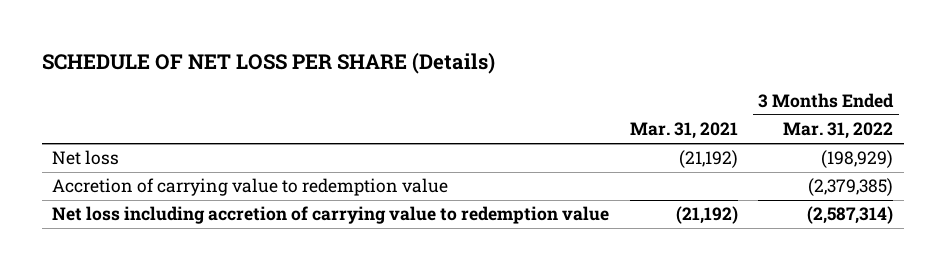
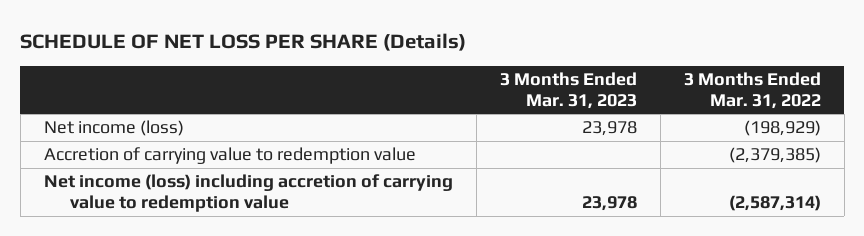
- | Mar. 31, 2021 | 3 Months Ended Mar. 31, 2022
+ | 3 Months Ended Mar. 31, 2023 | 3 Months Ended Mar. 31, 2022
- Net loss | (21,192) | (198,929)
+ Net income (loss) | 23,978 | (198,929)
- Net loss including accretion of carrying value to redemption value | (21,192) | (2,587,314)
+ Net income (loss) including accretion of carrying value to redemption value | 23,978 | (2,587,314)

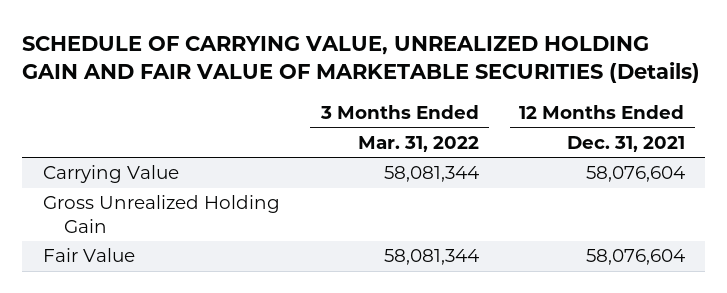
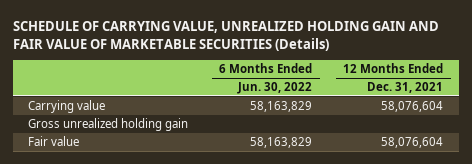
- | 3 Months Ended Mar. 31, 2022 | 12 Months Ended Dec. 31, 2021
+ | 6 Months Ended Jun. 30, 2022 | 12 Months Ended Dec. 31, 2021
- Carrying Value | 58,081,344 | 58,076,604
- Gross Unrealized Holding Gain
- Fair Value | 58,081,344 | 58,076,604
+ Carrying value | 58,163,829 | 58,076,604
+ Gross unrealized holding gain
+ Fair value | 58,163,829 | 58,076,604

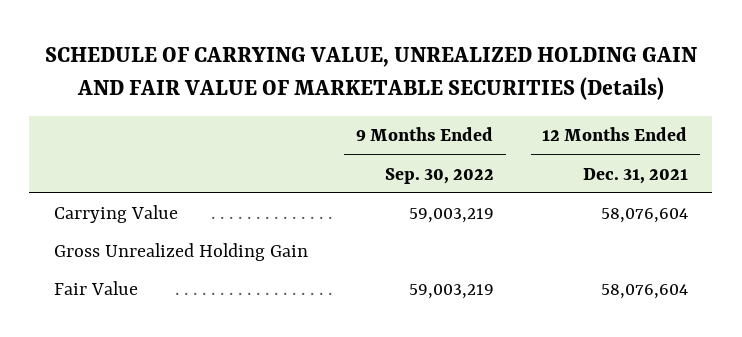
- | 6 Months Ended Jun. 30, 2022 | 12 Months Ended Dec. 31, 2021
+ | 9 Months Ended Sep. 30, 2022 | 12 Months Ended Dec. 31, 2021
- Carrying value | 58,163,829 | 58,076,604
- Gross unrealized holding gain
- Fair value | 58,163,829 | 58,076,604
+ Carrying Value | 59,003,219 | 58,076,604
+ Gross Unrealized Holding Gain
+ Fair Value | 59,003,219 | 58,076,604

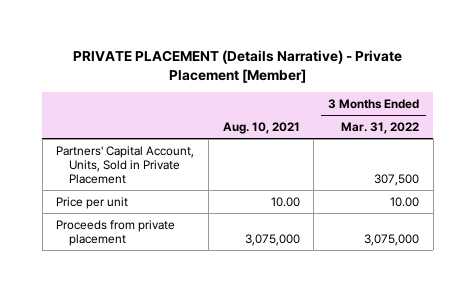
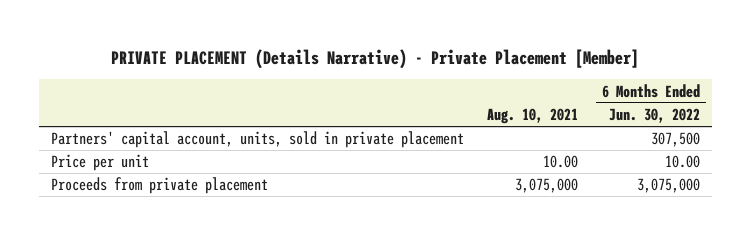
- | Aug. 10, 2021 | 3 Months Ended Mar. 31, 2022
+ | Aug. 10, 2021 | 6 Months Ended Jun. 30, 2022
- Partners' Capital Account, Units, Sold in Private Placement | | 307,500
+ Partners' capital account, units, sold in private placement | | 307,500

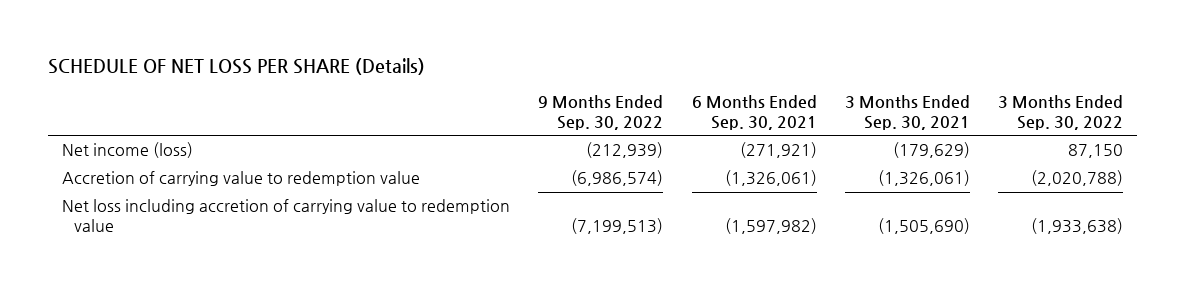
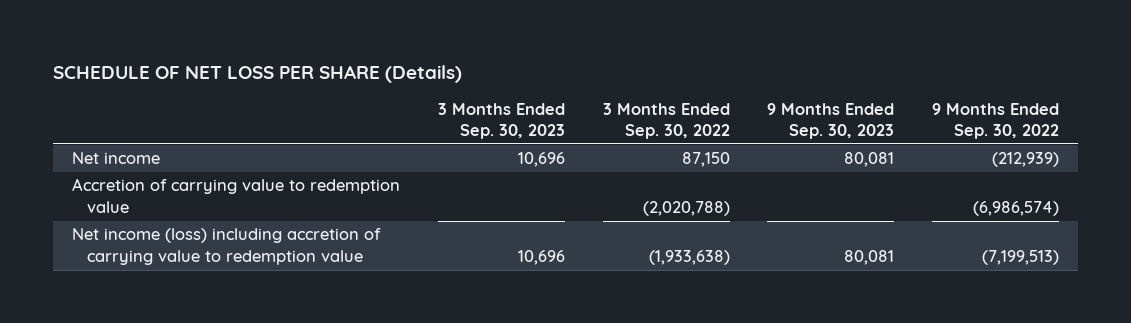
- | 9 Months Ended Sep. 30, 2022 | 6 Months Ended Sep. 30, 2021 | 3 Months Ended Sep. 30, 2021 | 3 Months Ended Sep. 30, 2022
+ | 3 Months Ended Sep. 30, 2023 | 3 Months Ended Sep. 30, 2022 | 9 Months Ended Sep. 30, 2023 | 9 Months Ended Sep. 30, 2022
- Net income (loss) | (212,939) | (271,921) | (179,629) | 87,150
+ Net income | 10,696 | 87,150 | 80,081 | (212,939)
- Net loss including accretion of carrying value to redemption value | (7,199,513) | (1,597,982) | (1,505,690) | (1,933,638)
+ Net income (loss) including accretion of carrying value to redemption value | 10,696 | (1,933,638) | 80,081 | (7,199,513)

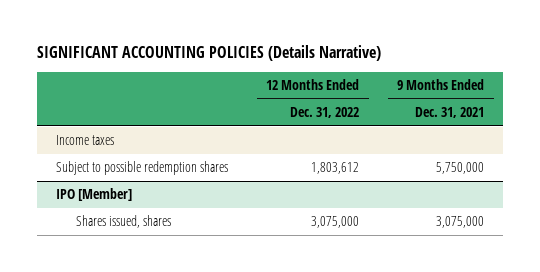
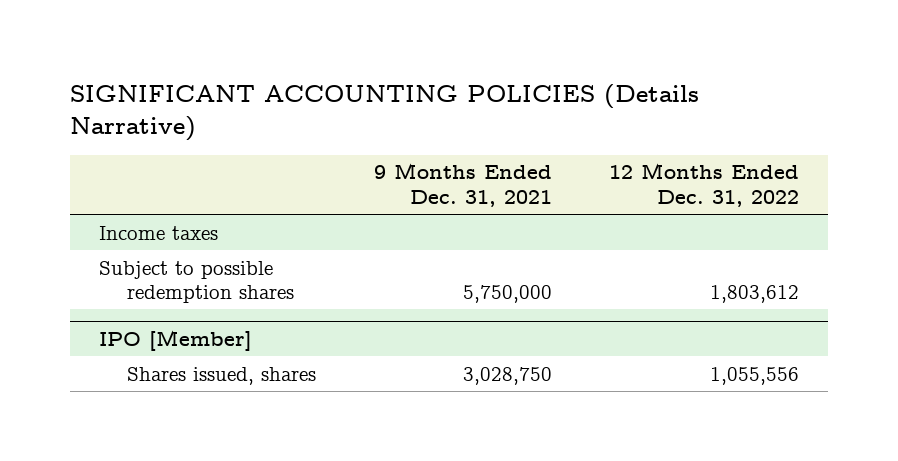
- | 12 Months Ended Dec. 31, 2022 | 9 Months Ended Dec. 31, 2021
+ | 9 Months Ended Dec. 31, 2021 | 12 Months Ended Dec. 31, 2022
@ IPO [Member]
- Shares issued, shares | 3,075,000 | 3,075,000
+ Shares issued, shares | 3,028,750 | 1,055,556

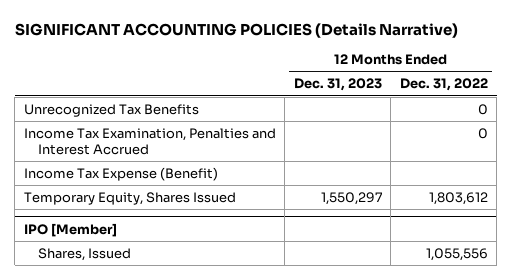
- | 9 Months Ended Dec. 31, 2021 | 12 Months Ended Dec. 31, 2022
+ | 12 Months Ended Dec. 31, 2023 | 12 Months Ended Dec. 31, 2022
- Income taxes
- Subject to possible redemption shares | 5,750,000 | 1,803,612
+ Unrecognized Tax Benefits | | 0
+ Income Tax Examination, Penalties and Interest Accrued | | 0
+ Income Tax Expense (Benefit)
+ Temporary Equity, Shares Issued | 1,550,297 | 1,803,612
@ IPO [Member]
- Shares issued, shares | 3,028,750 | 1,055,556
+ Shares, Issued | | 1,055,556

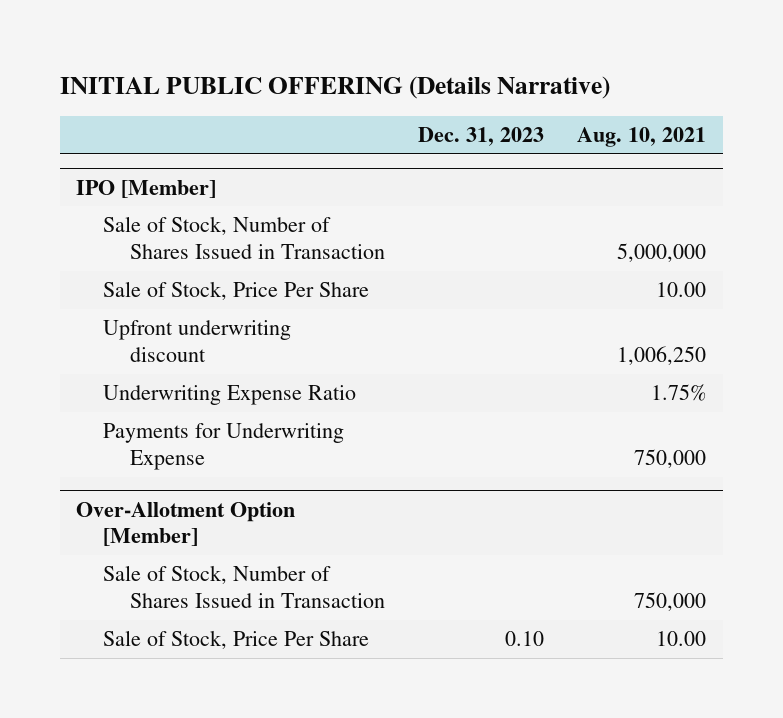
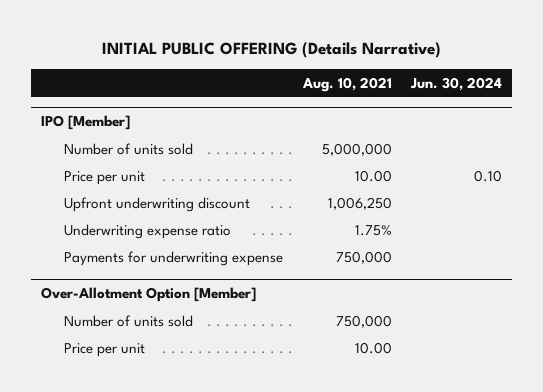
- | Dec. 31, 2023 | Aug. 10, 2021
+ | Aug. 10, 2021 | Jun. 30, 2024
@ IPO [Member]
- Sale of Stock, Number of Shares Issued in Transaction | | 5,000,000
- Sale of Stock, Price Per Share | | 10.00
+ Number of units sold | 5,000,000 |
+ Price per unit | 10.00 | 0.10
- Underwriting Expense Ratio | | 1.75%
- Payments for Underwriting Expense | | 750,000
+ Underwriting expense ratio | 1.75% |
+ Payments for underwriting expense | 750,000 |
@ Over-Allotment Option [Member]
- Sale of Stock, Number of Shares Issued in Transaction | | 750,000
- Sale of Stock, Price Per Share | 0.10 | 10.00
+ Number of units sold | 750,000 |
+ Price per unit | 10.00 |

